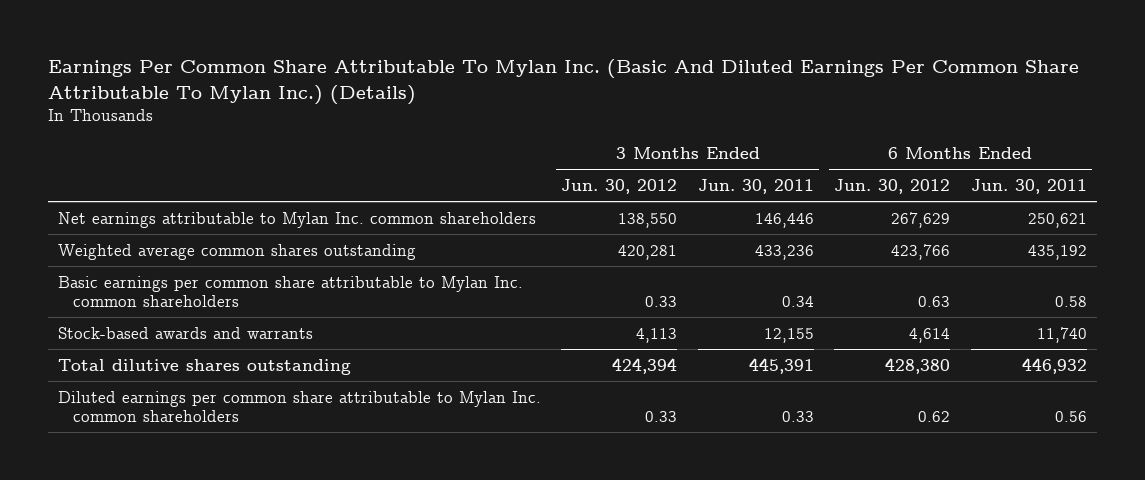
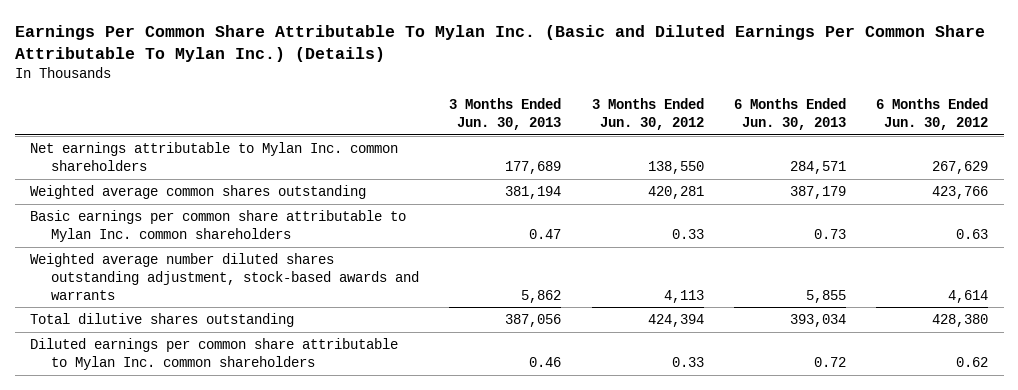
- Earnings Per Common Share Attributable To Mylan Inc. (Basic And Diluted Earnings Per Common Share Attributable To Mylan Inc.) (Details)
+ Earnings Per Common Share Attributable To Mylan Inc. (Basic and Diluted Earnings Per Common Share Attributable To Mylan Inc.) (Details)
- | 3 Months Ended Jun. 30, 2012 | 3 Months Ended Jun. 30, 2011 | 6 Months Ended Jun. 30, 2012 | 6 Months Ended Jun. 30, 2011
+ | 3 Months Ended Jun. 30, 2013 | 3 Months Ended Jun. 30, 2012 | 6 Months Ended Jun. 30, 2013 | 6 Months Ended Jun. 30, 2012
- Stock-based awards and warrants | 4,113 | 12,155 | 4,614 | 11,740
+ Weighted average number diluted shares outstanding adjustment, stock-based awards and warrants | 5,862 | 4,113 | 5,855 | 4,614

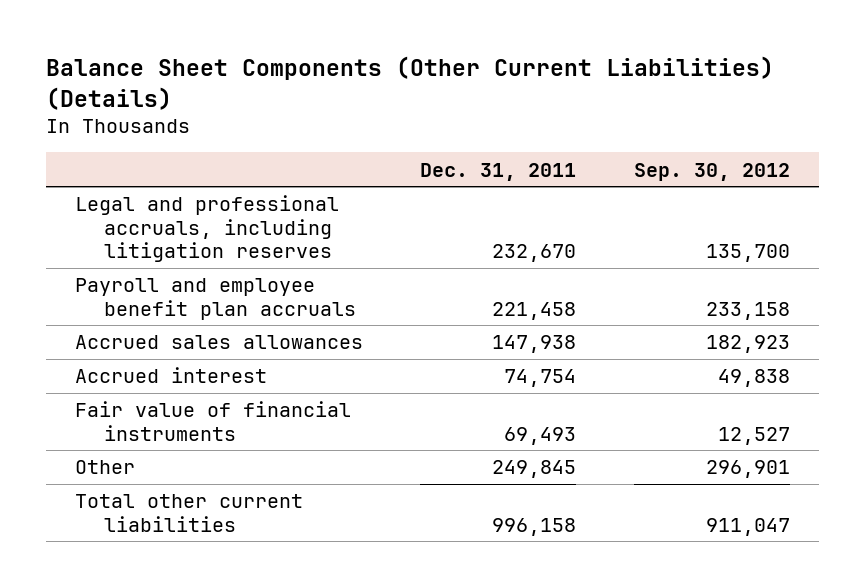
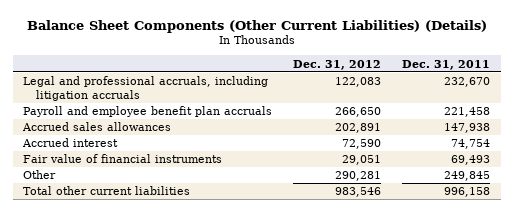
- | Dec. 31, 2011 | Sep. 30, 2012
+ | Dec. 31, 2012 | Dec. 31, 2011
- Legal and professional accruals, including litigation reserves | 232,670 | 135,700
+ Legal and professional accruals, including litigation accruals | 122,083 | 232,670

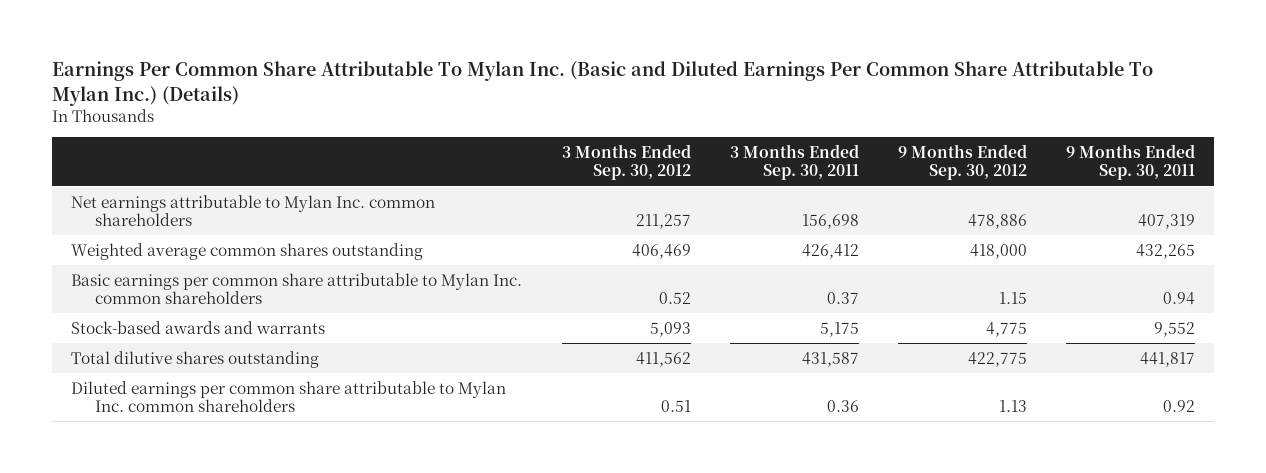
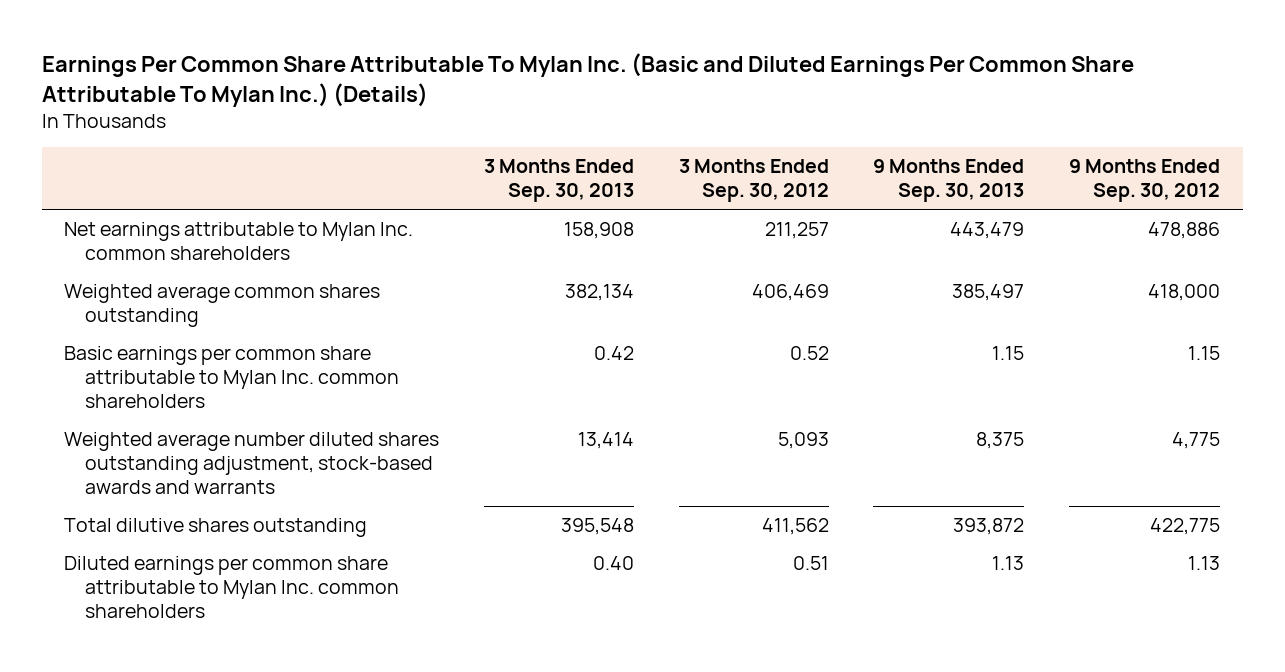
- | 3 Months Ended Sep. 30, 2012 | 3 Months Ended Sep. 30, 2011 | 9 Months Ended Sep. 30, 2012 | 9 Months Ended Sep. 30, 2011
+ | 3 Months Ended Sep. 30, 2013 | 3 Months Ended Sep. 30, 2012 | 9 Months Ended Sep. 30, 2013 | 9 Months Ended Sep. 30, 2012
- Stock-based awards and warrants | 5,093 | 5,175 | 4,775 | 9,552
+ Weighted average number diluted shares outstanding adjustment, stock-based awards and warrants | 13,414 | 5,093 | 8,375 | 4,775

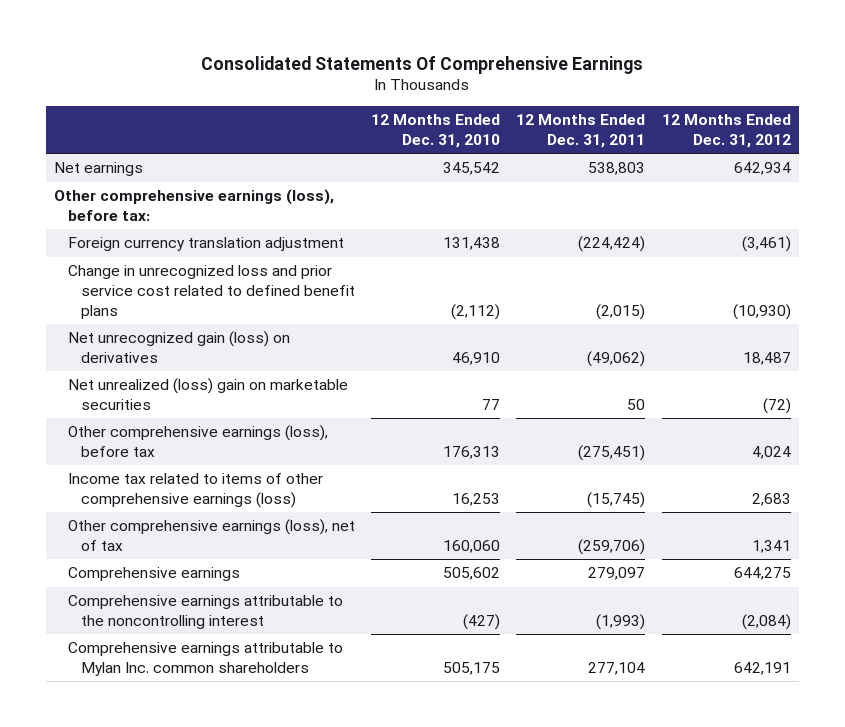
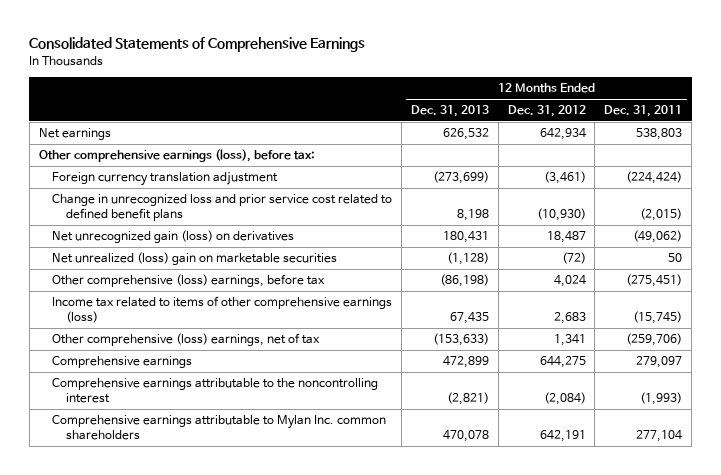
- Consolidated Statements Of Comprehensive Earnings
+ Consolidated Statements of Comprehensive Earnings
- | 12 Months Ended Dec. 31, 2010 | 12 Months Ended Dec. 31, 2011 | 12 Months Ended Dec. 31, 2012
+ | 12 Months Ended Dec. 31, 2013 | 12 Months Ended Dec. 31, 2012 | 12 Months Ended Dec. 31, 2011
- Other comprehensive earnings (loss), before tax | 176,313 | (275,451) | 4,024
+ Other comprehensive (loss) earnings, before tax | (86,198) | 4,024 | (275,451)
- Other comprehensive earnings (loss), net of tax | 160,060 | (259,706) | 1,341
+ Other comprehensive (loss) earnings, net of tax | (153,633) | 1,341 | (259,706)

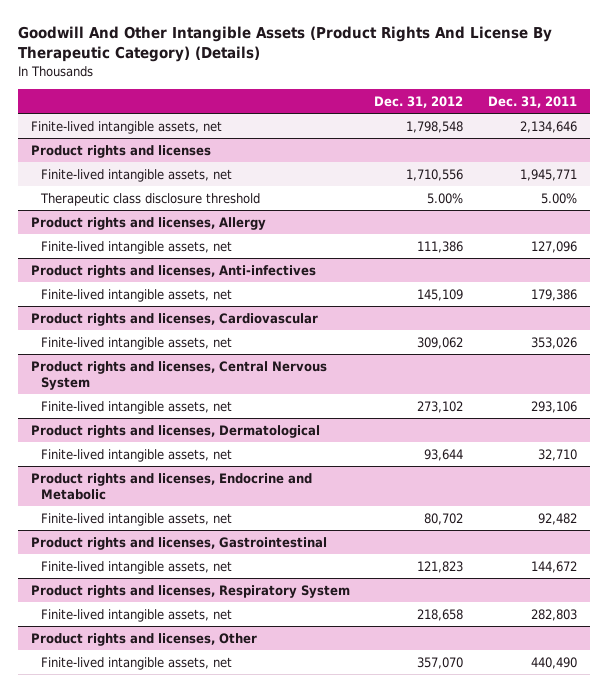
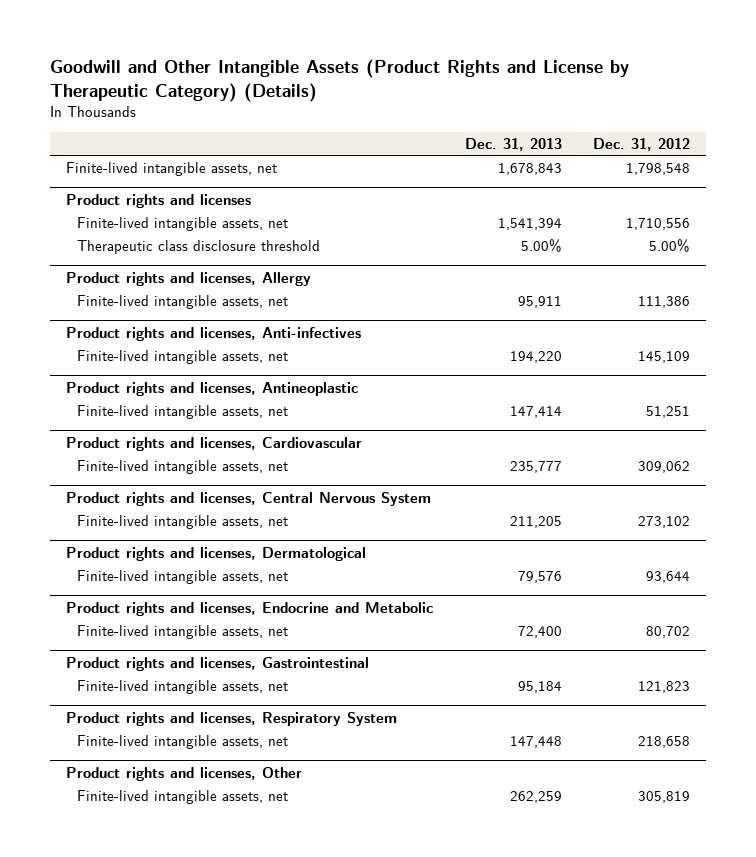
- Goodwill And Other Intangible Assets (Product Rights And License By Therapeutic Category) (Details)
+ Goodwill and Other Intangible Assets (Product Rights and License by Therapeutic Category) (Details)
- | Dec. 31, 2012 | Dec. 31, 2011
+ | Dec. 31, 2013 | Dec. 31, 2012
+ Product rights and licenses, Antineoplastic
+ Finite-lived intangible assets, net | 147,414 | 51,251
@ Product rights and licenses, Other
- Finite-lived intangible assets, net | 357,070 | 440,490
+ Finite-lived intangible assets, net | 262,259 | 305,819

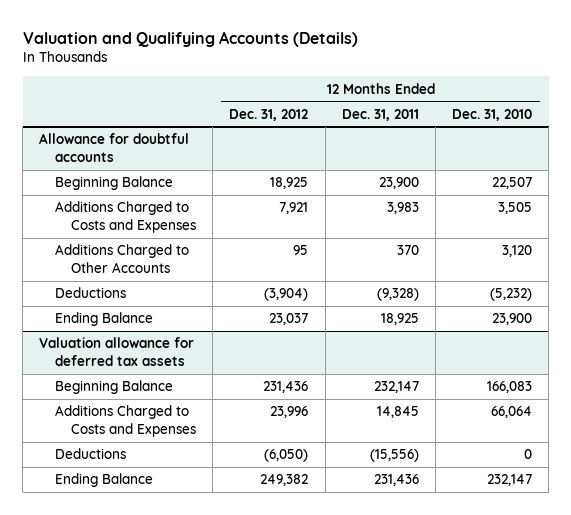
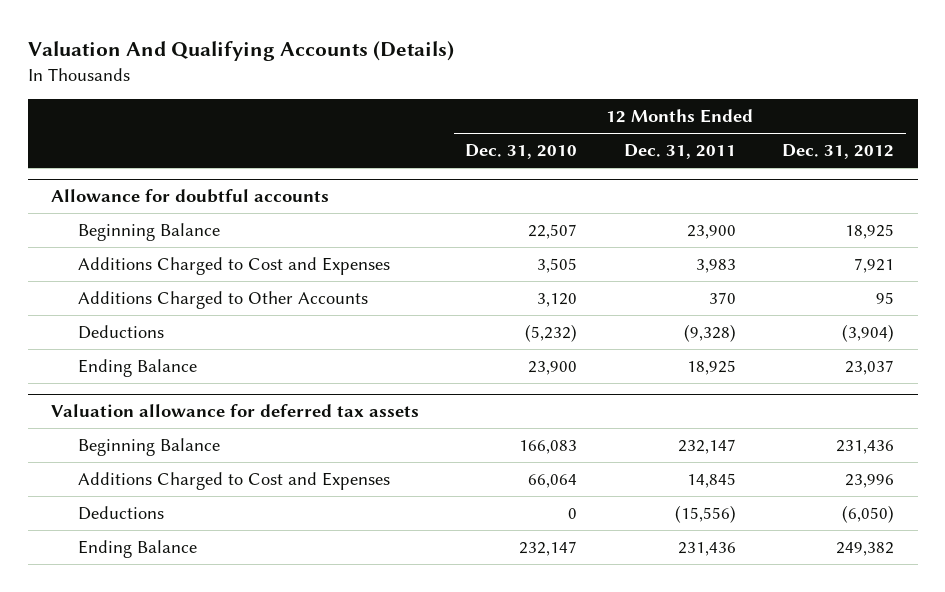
- Valuation and Qualifying Accounts (Details)
+ Valuation And Qualifying Accounts (Details)
- | 12 Months Ended Dec. 31, 2012 | 12 Months Ended Dec. 31, 2011 | 12 Months Ended Dec. 31, 2010
+ | 12 Months Ended Dec. 31, 2010 | 12 Months Ended Dec. 31, 2011 | 12 Months Ended Dec. 31, 2012
@ Allowance for doubtful accounts
- Additions Charged to Costs and Expenses | 7,921 | 3,983 | 3,505
+ Additions Charged to Cost and Expenses | 3,505 | 3,983 | 7,921
@ Valuation allowance for deferred tax assets
- Additions Charged to Costs and Expenses | 23,996 | 14,845 | 66,064
+ Additions Charged to Cost and Expenses | 66,064 | 14,845 | 23,996

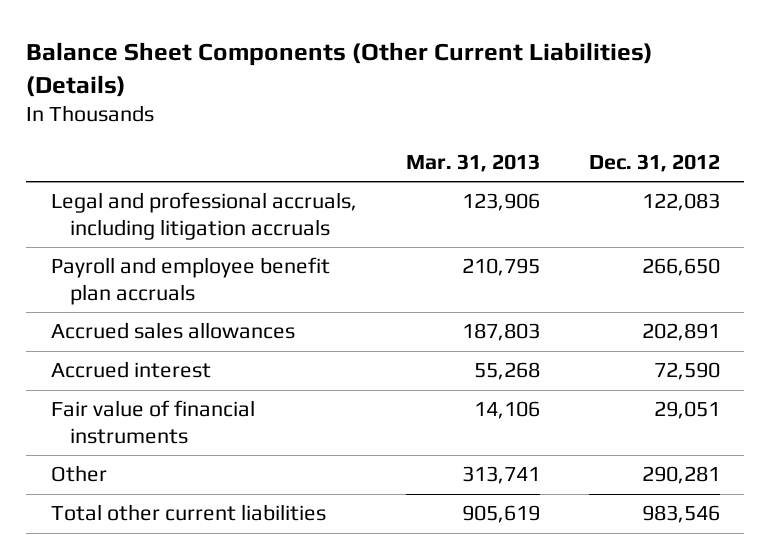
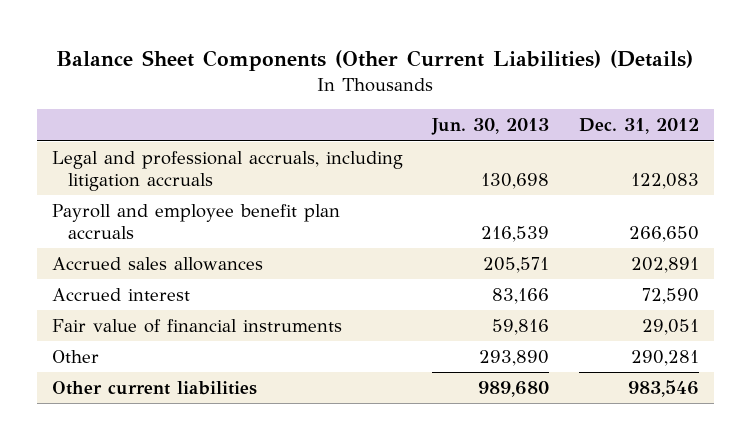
- | Mar. 31, 2013 | Dec. 31, 2012
+ | Jun. 30, 2013 | Dec. 31, 2012
- Total other current liabilities | 905,619 | 983,546
+ Other current liabilities | 989,680 | 983,546

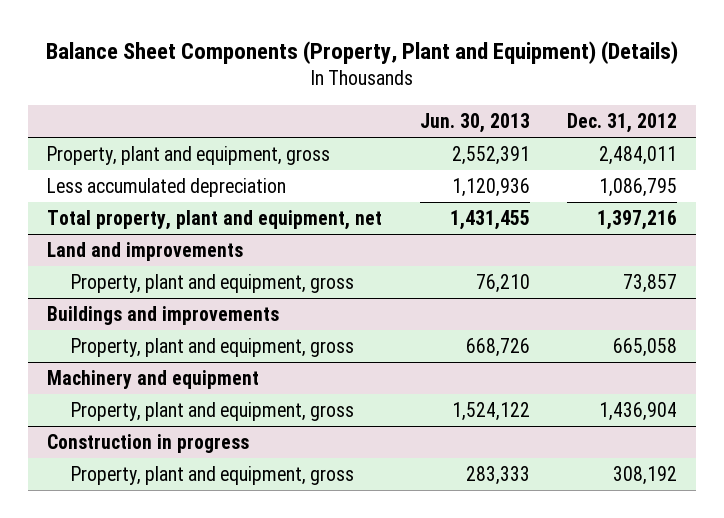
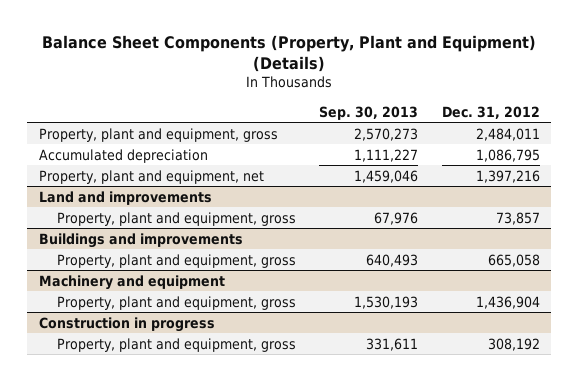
- | Jun. 30, 2013 | Dec. 31, 2012
+ | Sep. 30, 2013 | Dec. 31, 2012
- Less accumulated depreciation | 1,120,936 | 1,086,795
- Total property, plant and equipment, net | 1,431,455 | 1,397,216
+ Accumulated depreciation | 1,111,227 | 1,086,795
+ Property, plant and equipment, net | 1,459,046 | 1,397,216

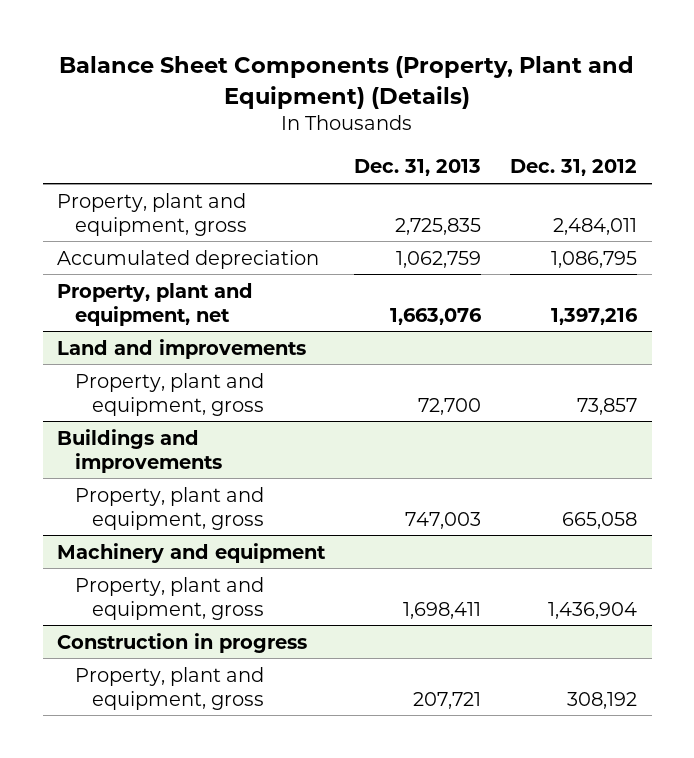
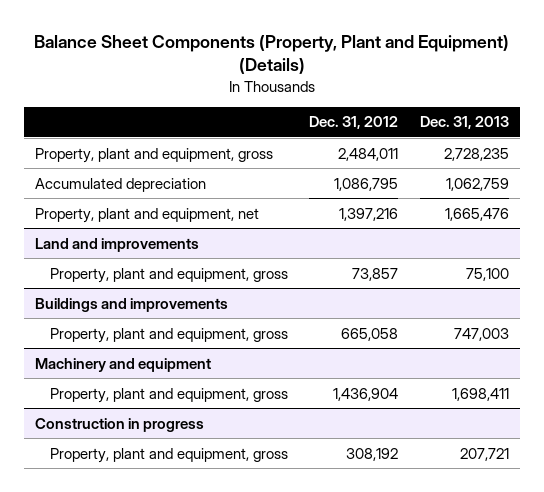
- | Dec. 31, 2013 | Dec. 31, 2012
+ | Dec. 31, 2012 | Dec. 31, 2013
- Property, plant and equipment, gross | 2,725,835 | 2,484,011
+ Property, plant and equipment, gross | 2,484,011 | 2,728,235
- Property, plant and equipment, net | 1,663,076 | 1,397,216
+ Property, plant and equipment, net | 1,397,216 | 1,665,476
@ Land and improvements
- Property, plant and equipment, gross | 72,700 | 73,857
+ Property, plant and equipment, gross | 73,857 | 75,100

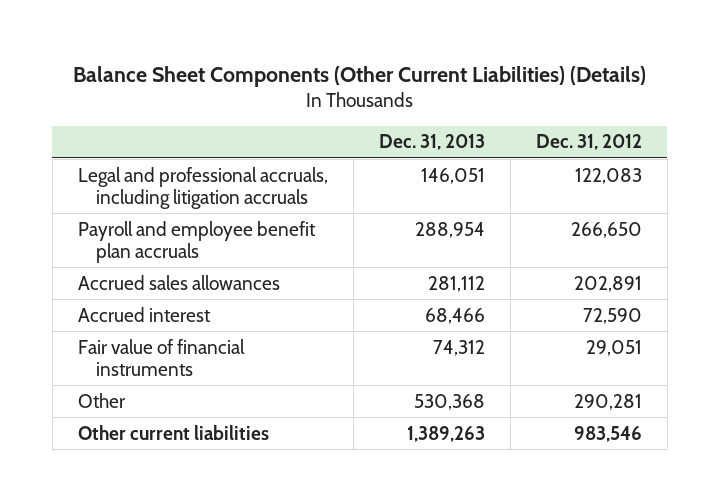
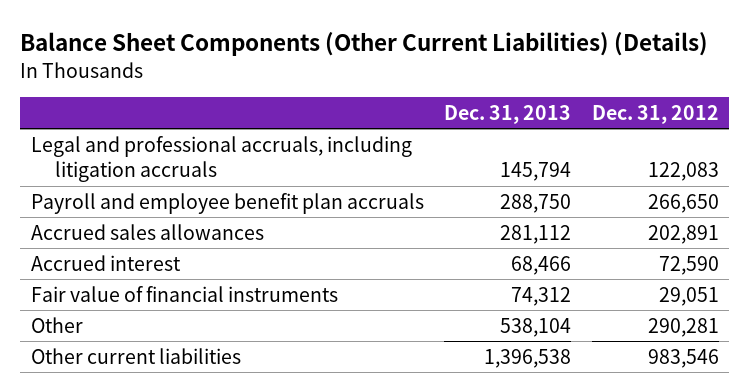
- Legal and professional accruals, including litigation accruals | 146,051 | 122,083
- Payroll and employee benefit plan accruals | 288,954 | 266,650
+ Legal and professional accruals, including litigation accruals | 145,794 | 122,083
+ Payroll and employee benefit plan accruals | 288,750 | 266,650
- Other | 530,368 | 290,281
- Other current liabilities | 1,389,263 | 983,546
+ Other | 538,104 | 290,281
+ Other current liabilities | 1,396,538 | 983,546

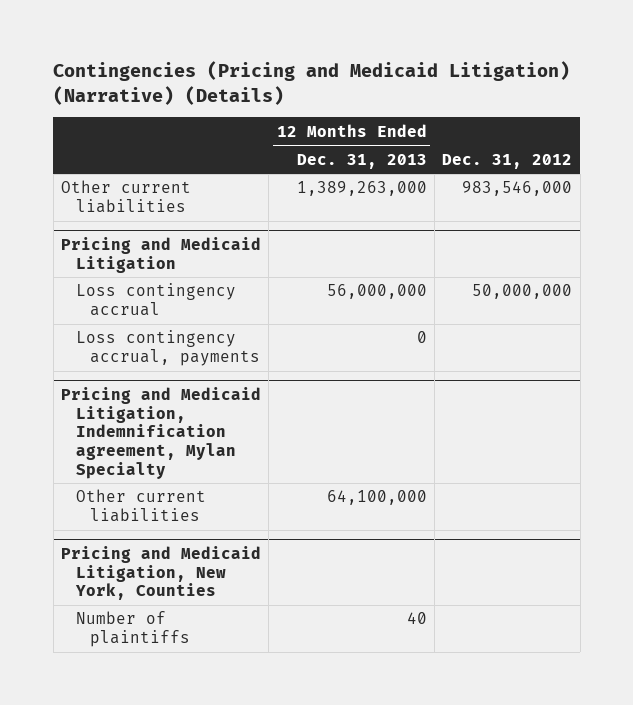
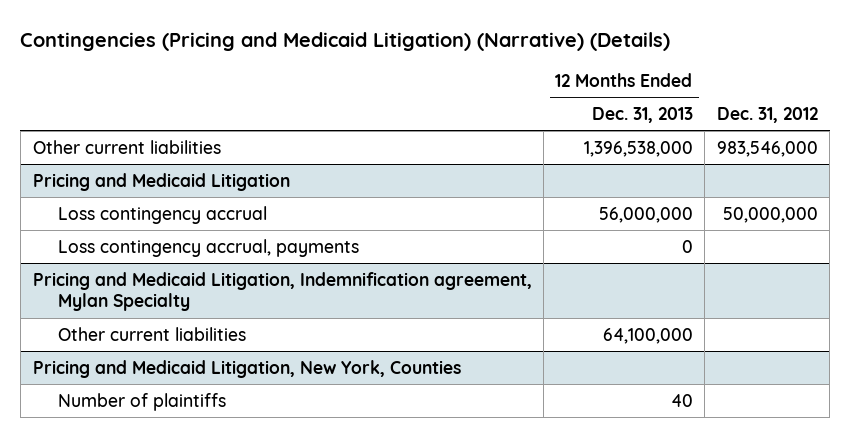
- Other current liabilities | 1,389,263,000 | 983,546,000
+ Other current liabilities | 1,396,538,000 | 983,546,000

